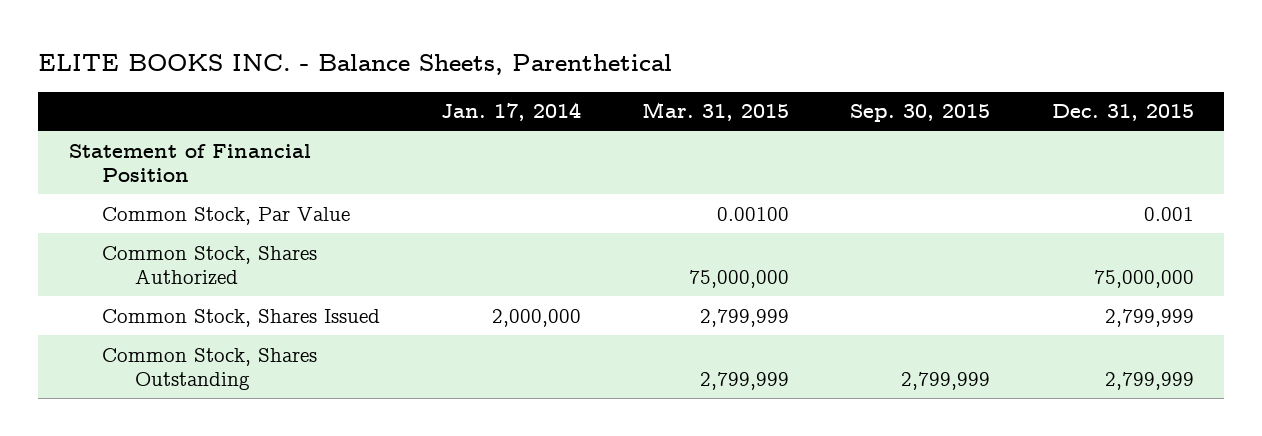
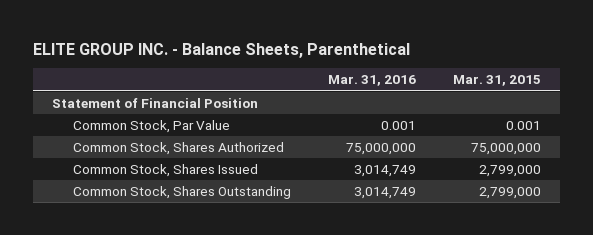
- ELITE BOOKS INC. - Balance Sheets, Parenthetical
+ ELITE GROUP INC. - Balance Sheets, Parenthetical
- | Jan. 17, 2014 | Mar. 31, 2015 | Sep. 30, 2015 | Dec. 31, 2015
+ | Mar. 31, 2016 | Mar. 31, 2015
- Common Stock, Par Value | | 0.00100 | | 0.001
+ Common Stock, Par Value | 0.001 | 0.001
- Common Stock, Shares Issued | 2,000,000 | 2,799,999 | | 2,799,999
- Common Stock, Shares Outstanding | | 2,799,999 | 2,799,999 | 2,799,999
+ Common Stock, Shares Issued | 3,014,749 | 2,799,000
+ Common Stock, Shares Outstanding | 3,014,749 | 2,799,000

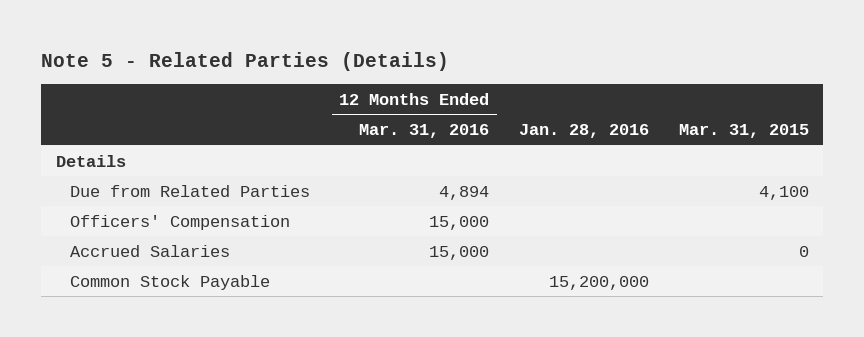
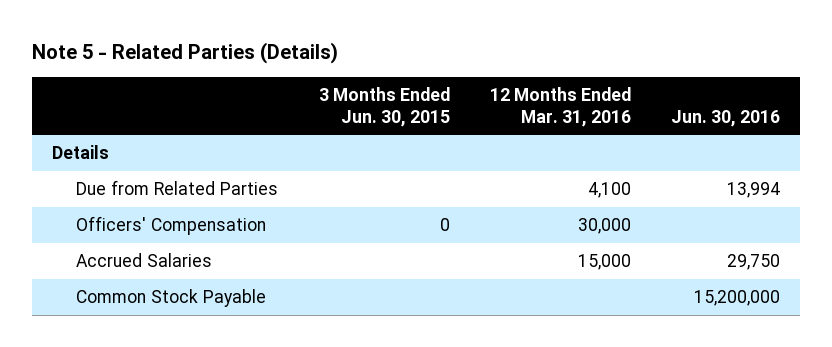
- | 12 Months Ended Mar. 31, 2016 | Jan. 28, 2016 | Mar. 31, 2015
+ | 3 Months Ended Jun. 30, 2015 | 12 Months Ended Mar. 31, 2016 | Jun. 30, 2016
- Due from Related Parties | 4,894 | | 4,100
- Officers' Compensation | 15,000 | |
+ Due from Related Parties | | 4,100 | 13,994
+ Officers' Compensation | 0 | 30,000 |

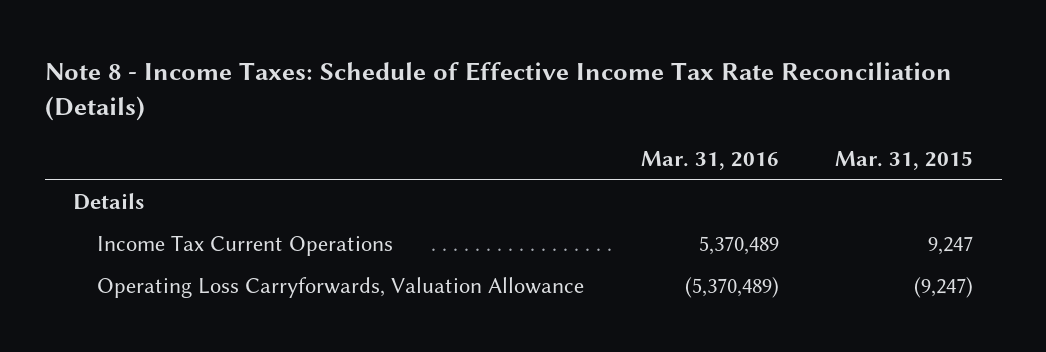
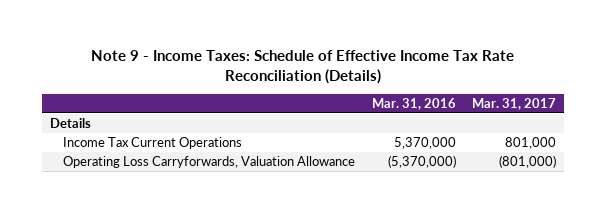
- Note 8 - Income Taxes: Schedule of Effective Income Tax Rate Reconciliation (Details)
+ Note 9 - Income Taxes: Schedule of Effective Income Tax Rate Reconciliation (Details)
- | Mar. 31, 2016 | Mar. 31, 2015
+ | Mar. 31, 2016 | Mar. 31, 2017
- Income Tax Current Operations | 5,370,489 | 9,247
- Operating Loss Carryforwards, Valuation Allowance | (5,370,489) | (9,247)
+ Income Tax Current Operations | 5,370,000 | 801,000
+ Operating Loss Carryforwards, Valuation Allowance | (5,370,000) | (801,000)

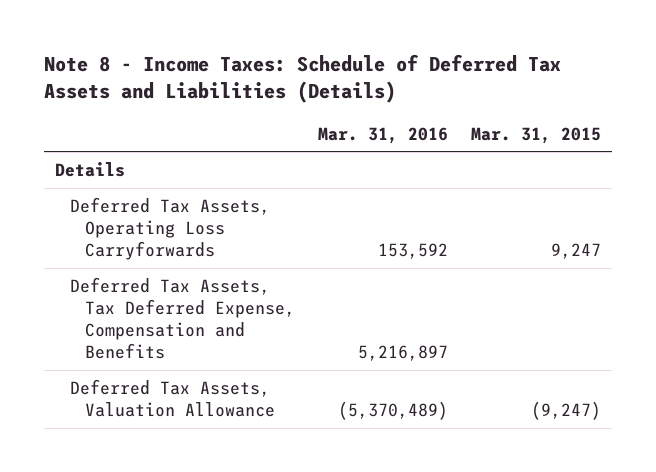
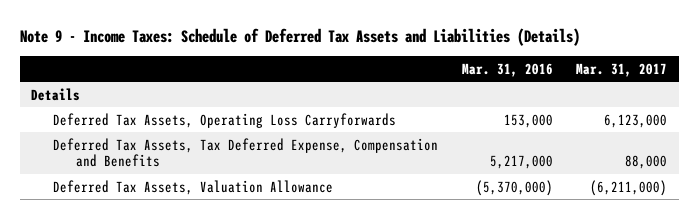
- Note 8 - Income Taxes: Schedule of Deferred Tax Assets and Liabilities (Details)
+ Note 9 - Income Taxes: Schedule of Deferred Tax Assets and Liabilities (Details)
- | Mar. 31, 2016 | Mar. 31, 2015
+ | Mar. 31, 2016 | Mar. 31, 2017
- Deferred Tax Assets, Operating Loss Carryforwards | 153,592 | 9,247
- Deferred Tax Assets, Tax Deferred Expense, Compensation and Benefits | 5,216,897 |
- Deferred Tax Assets, Valuation Allowance | (5,370,489) | (9,247)
+ Deferred Tax Assets, Operating Loss Carryforwards | 153,000 | 6,123,000
+ Deferred Tax Assets, Tax Deferred Expense, Compensation and Benefits | 5,217,000 | 88,000
+ Deferred Tax Assets, Valuation Allowance | (5,370,000) | (6,211,000)

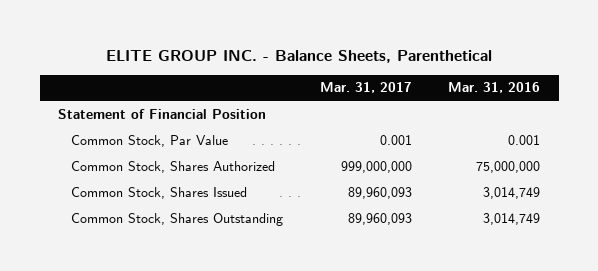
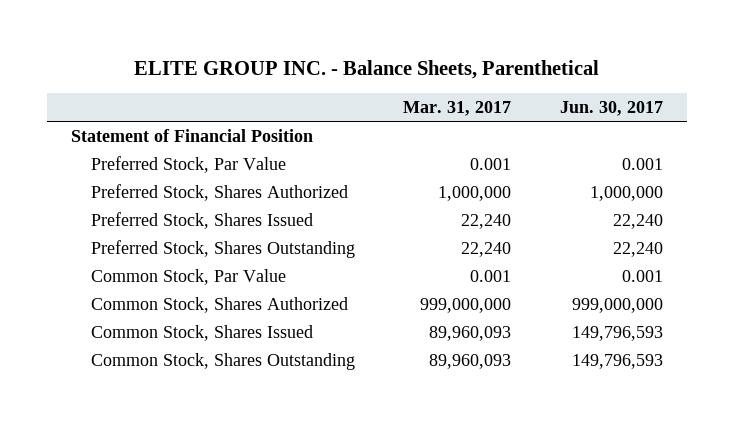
- | Mar. 31, 2017 | Mar. 31, 2016
+ | Mar. 31, 2017 | Jun. 30, 2017
+ Preferred Stock, Par Value | 0.001 | 0.001
+ Preferred Stock, Shares Authorized | 1,000,000 | 1,000,000
+ Preferred Stock, Shares Issued | 22,240 | 22,240
+ Preferred Stock, Shares Outstanding | 22,240 | 22,240

